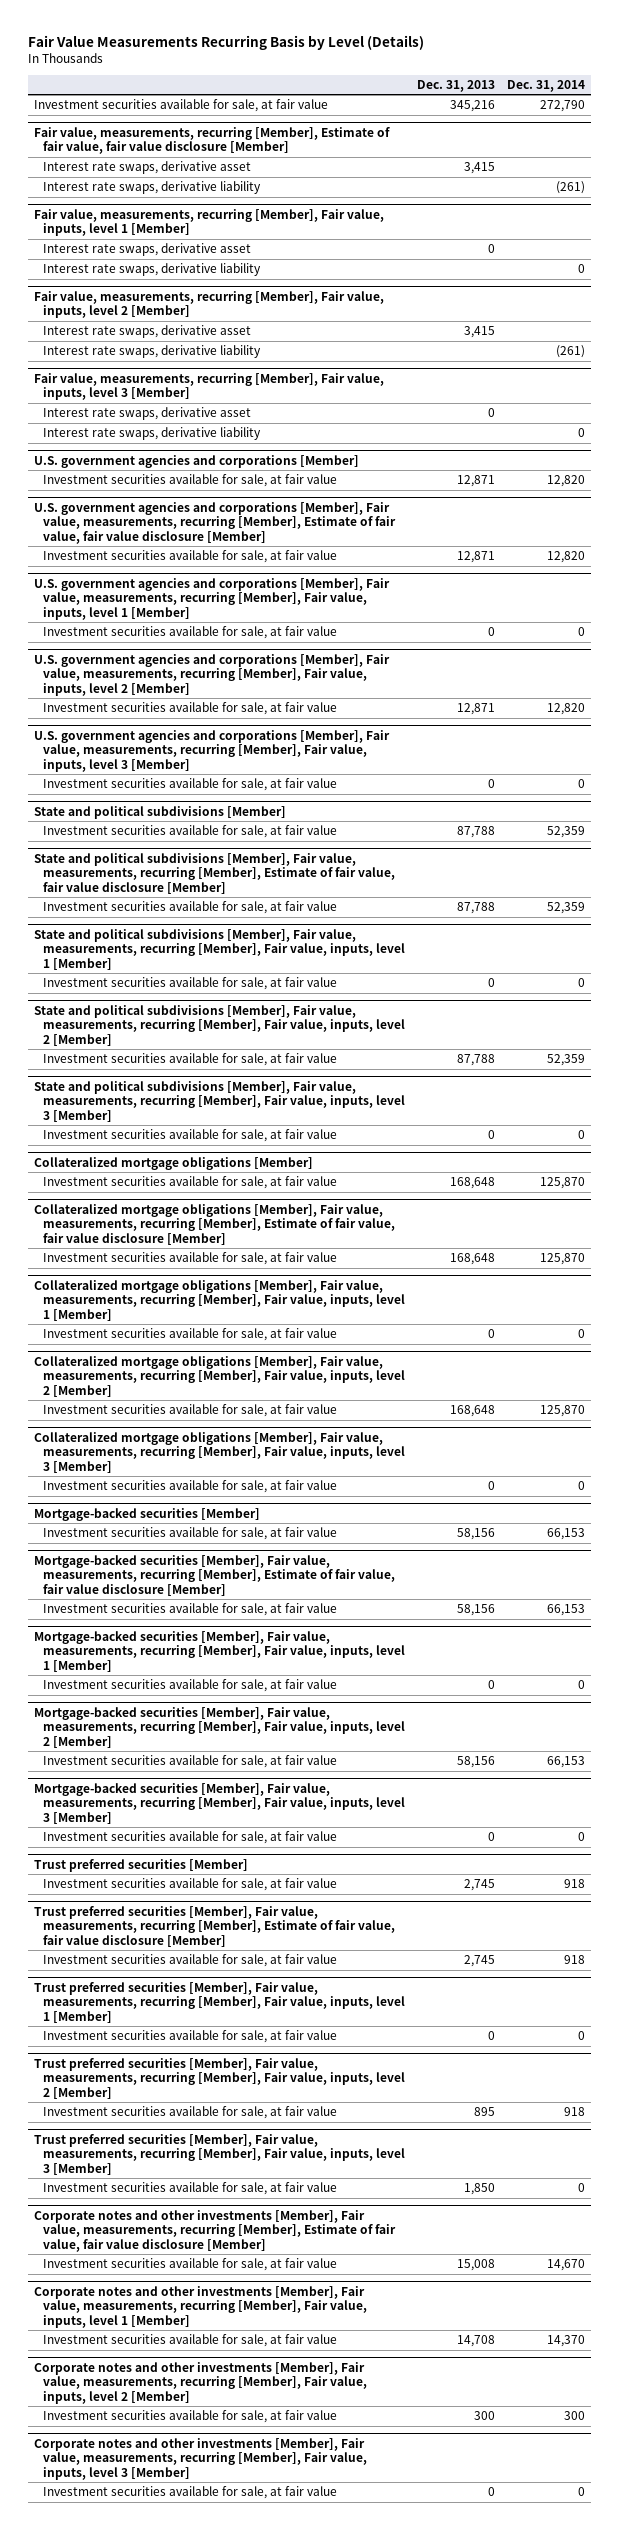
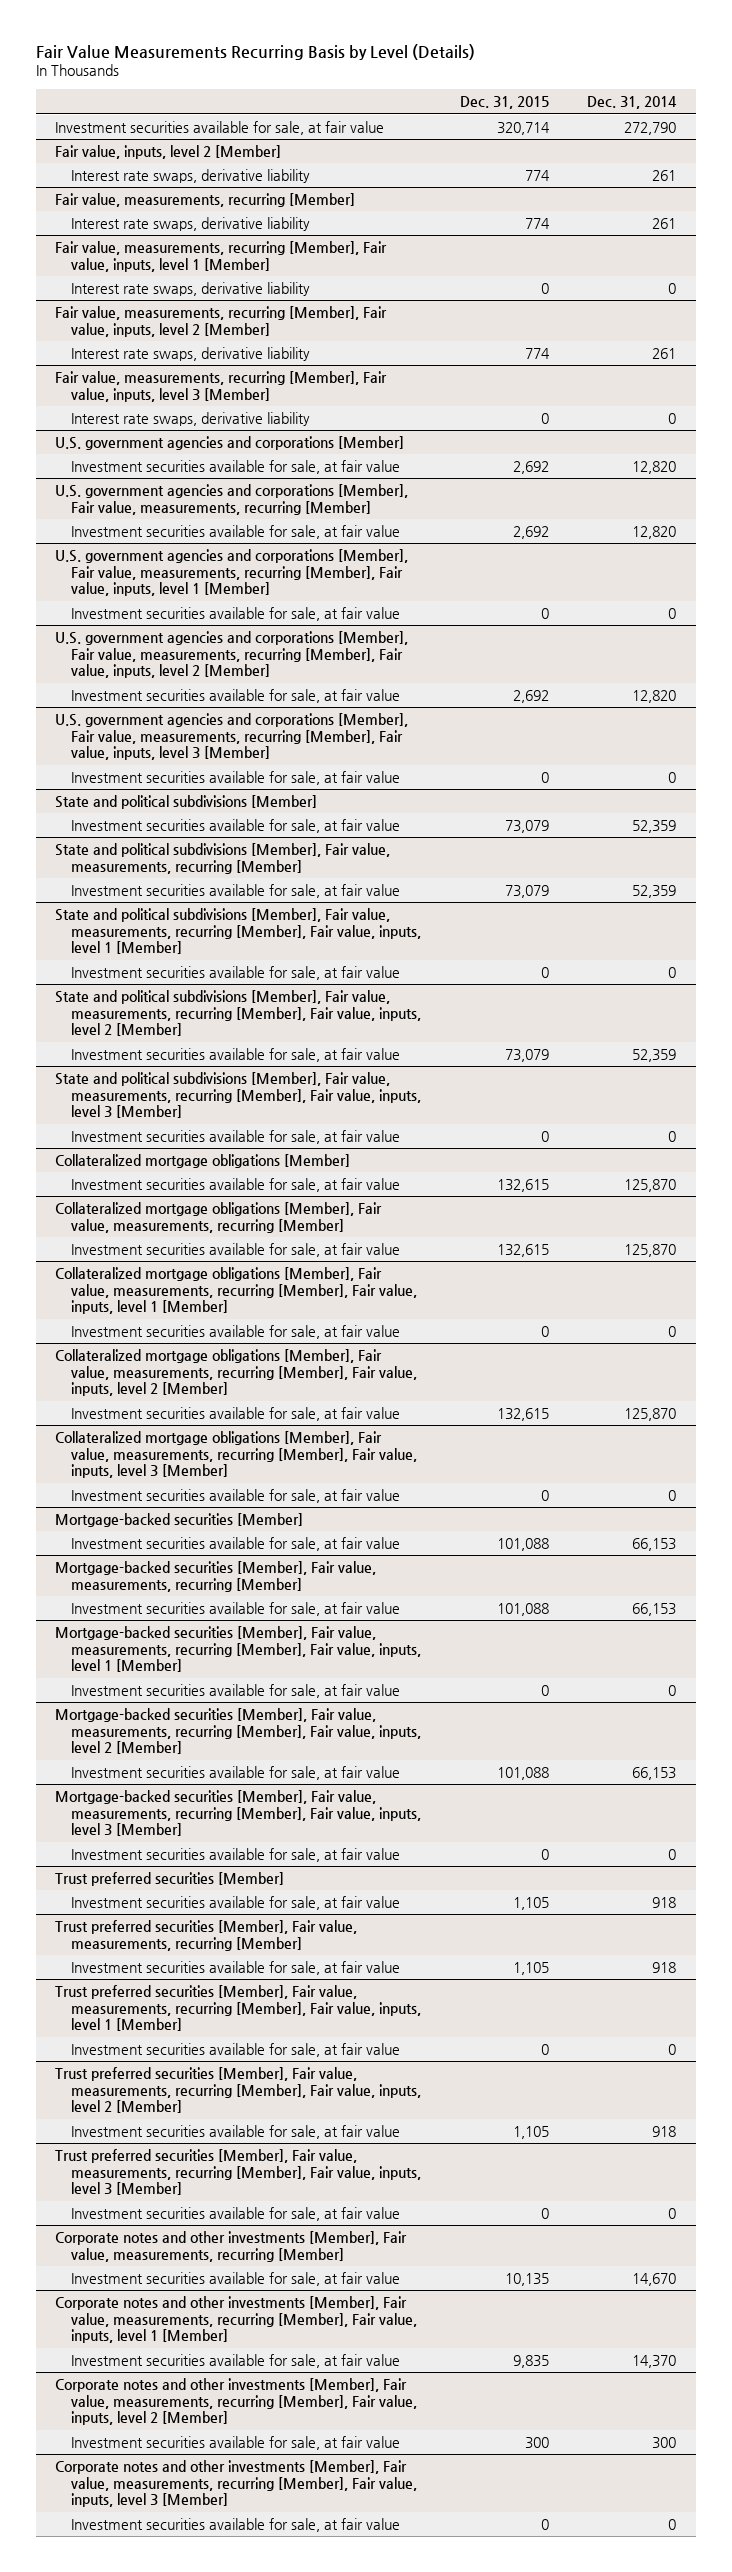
- | Dec. 31, 2013 | Dec. 31, 2014
+ | Dec. 31, 2015 | Dec. 31, 2014
- Fair value, measurements, recurring [Member], Estimate of fair value, fair value disclosure [Member]
- Interest rate swaps, derivative asset | 3,415 |
- Interest rate swaps, derivative liability | | (261)
+ Fair value, inputs, level 2 [Member]
+ Interest rate swaps, derivative liability | 774 | 261
+ Fair value, measurements, recurring [Member]
+ Interest rate swaps, derivative liability | 774 | 261
@ Fair value, measurements, recurring [Member], Fair value, inputs, level 1 [Member]
- Interest rate swaps, derivative asset | 0 |
@ Fair value, measurements, recurring [Member], Fair value, inputs, level 2 [Member]
- Interest rate swaps, derivative asset | 3,415 |
- Interest rate swaps, derivative liability | | (261)
+ Interest rate swaps, derivative liability | 774 | 261
@ Fair value, measurements, recurring [Member], Fair value, inputs, level 3 [Member]
- Interest rate swaps, derivative asset | 0 |
- U.S. government agencies and corporations [Member], Fair value, measurements, recurring [Member], Estimate of fair value, fair value disclosure [Member]
+ U.S. government agencies and corporations [Member], Fair value, measurements, recurring [Member]
- State and political subdivisions [Member], Fair value, measurements, recurring [Member], Estimate of fair value, fair value disclosure [Member]
+ State and political subdivisions [Member], Fair value, measurements, recurring [Member]
- Collateralized mortgage obligations [Member], Fair value, measurements, recurring [Member], Estimate of fair value, fair value disclosure [Member]
+ Collateralized mortgage obligations [Member], Fair value, measurements, recurring [Member]
- Mortgage-backed securities [Member], Fair value, measurements, recurring [Member], Estimate of fair value, fair value disclosure [Member]
+ Mortgage-backed securities [Member], Fair value, measurements, recurring [Member]
- Trust preferred securities [Member], Fair value, measurements, recurring [Member], Estimate of fair value, fair value disclosure [Member]
+ Trust preferred securities [Member], Fair value, measurements, recurring [Member]
- Corporate notes and other investments [Member], Fair value, measurements, recurring [Member], Estimate of fair value, fair value disclosure [Member]
+ Corporate notes and other investments [Member], Fair value, measurements, recurring [Member]

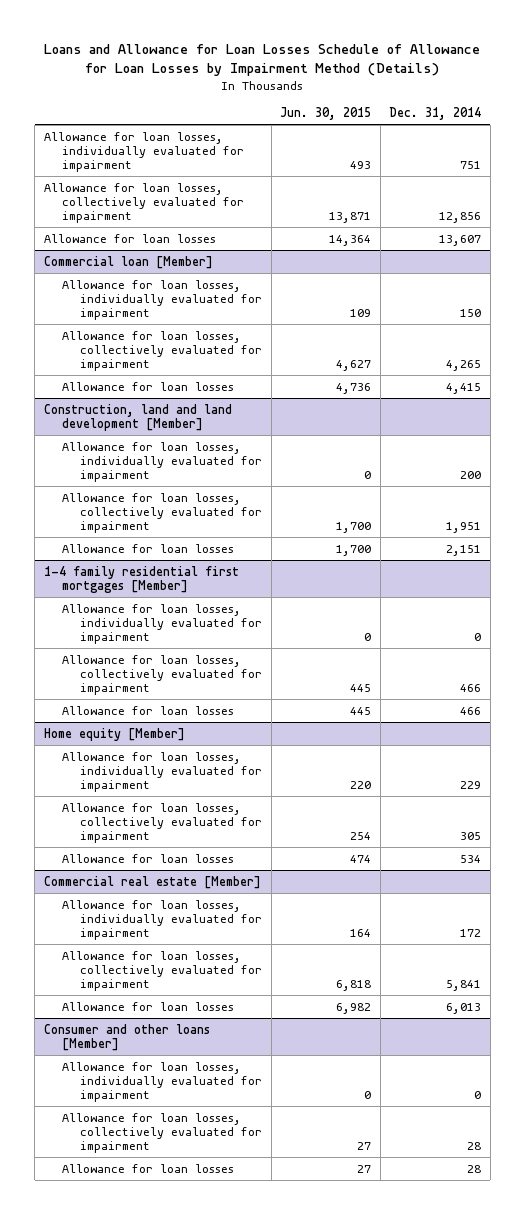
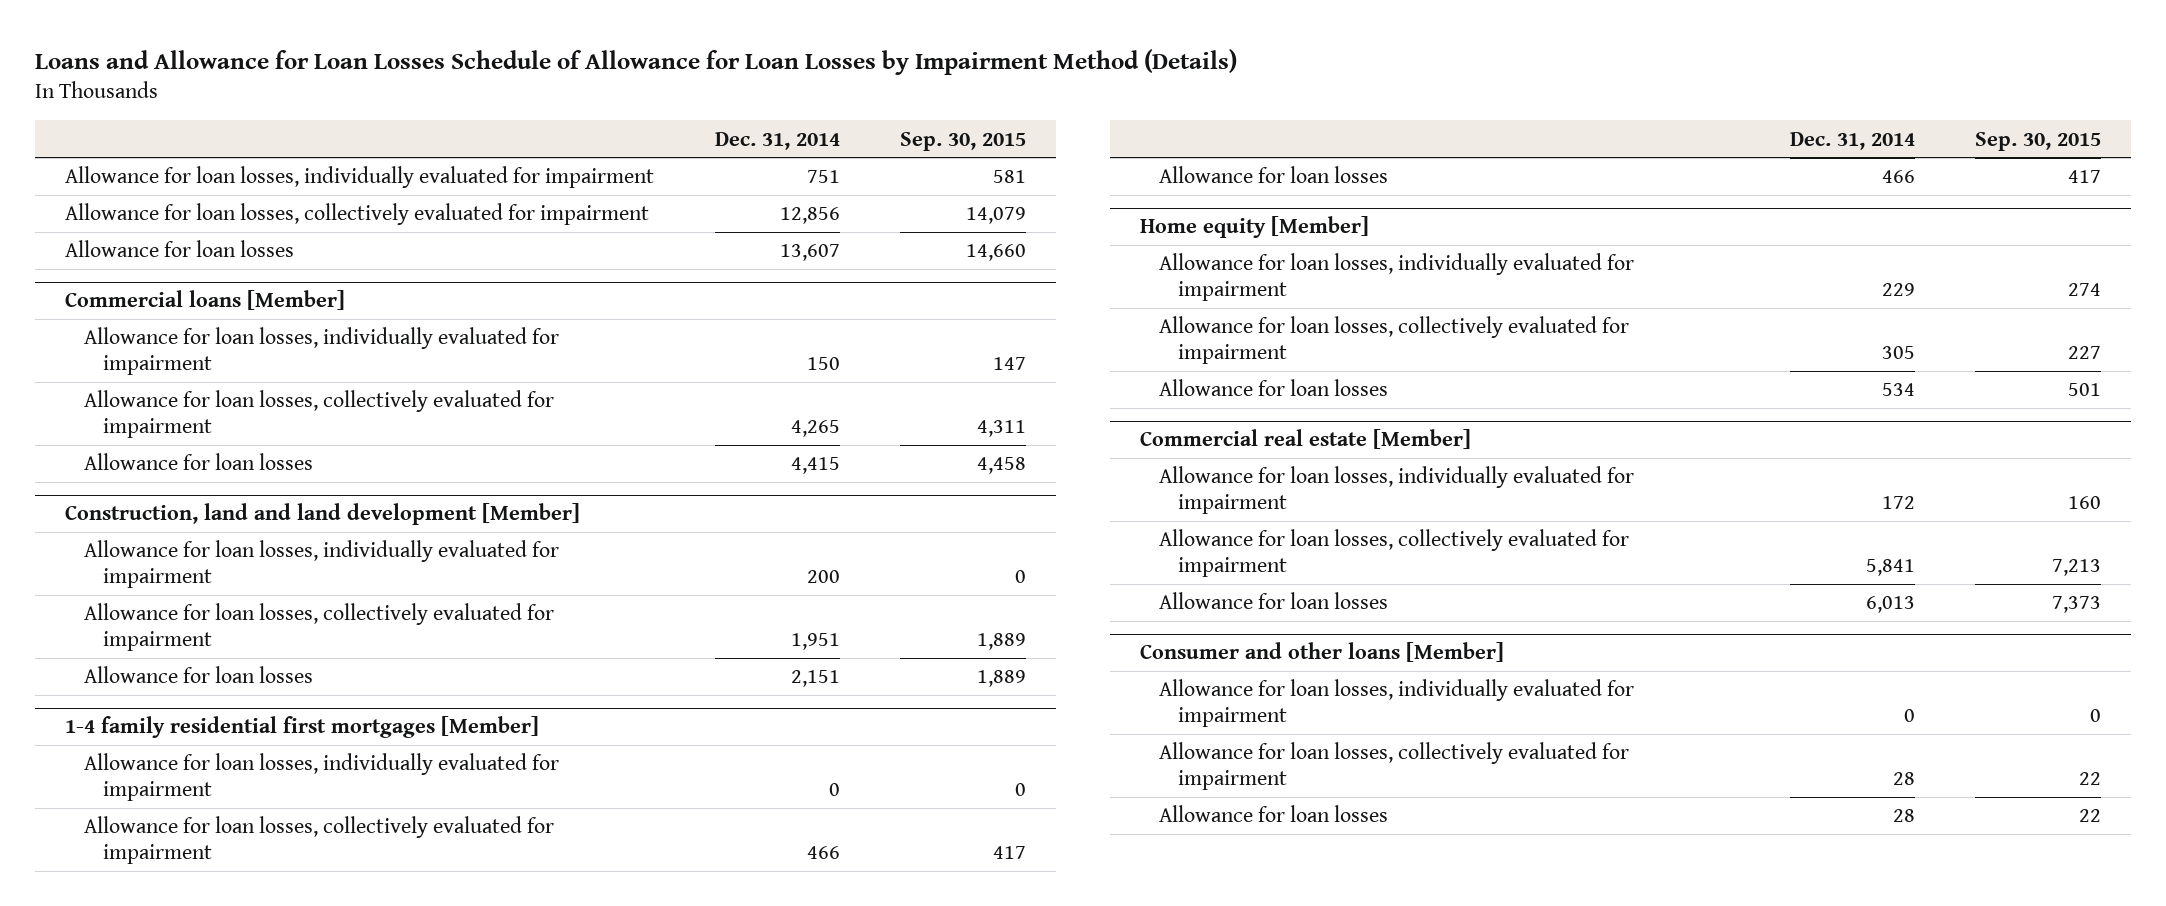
- | Jun. 30, 2015 | Dec. 31, 2014
+ | Dec. 31, 2014 | Sep. 30, 2015
- Commercial loan [Member]
+ Commercial loans [Member]

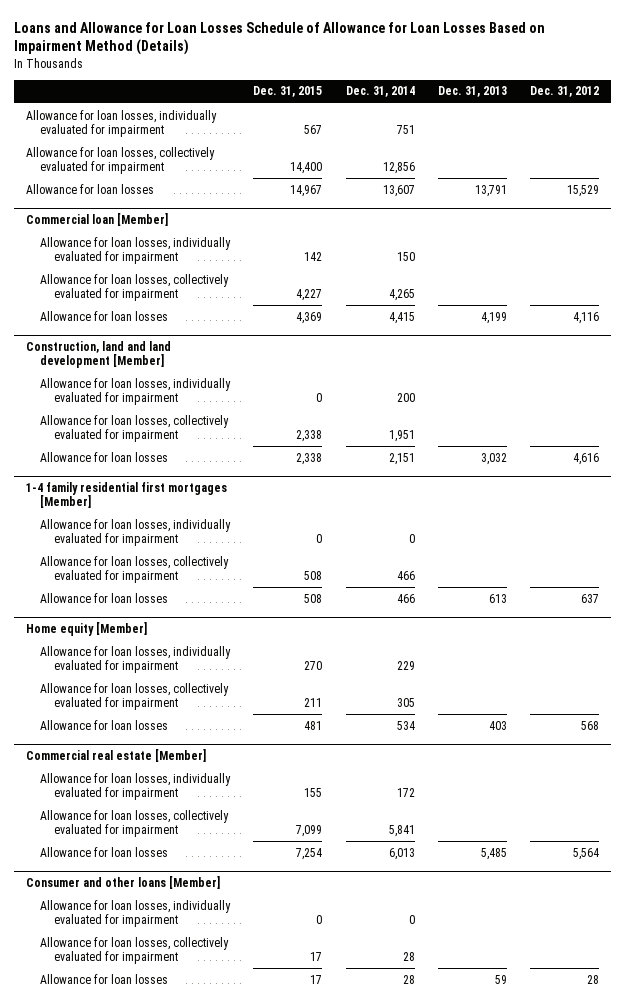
- Loans and Allowance for Loan Losses Schedule of Allowance for Loan Losses by Impairment Method (Details)
+ Loans and Allowance for Loan Losses Schedule of Allowance for Loan Losses Based on Impairment Method (Details)
- | Dec. 31, 2014 | Sep. 30, 2015
+ | Dec. 31, 2015 | Dec. 31, 2014 | Dec. 31, 2013 | Dec. 31, 2012
- Commercial loans [Member]
+ Commercial loan [Member]

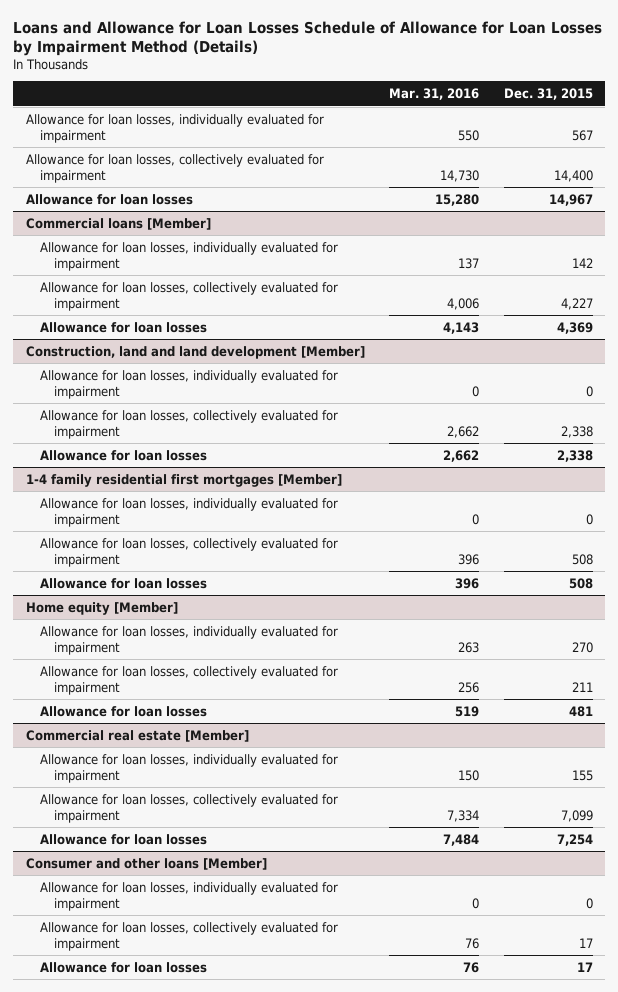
- Loans and Allowance for Loan Losses Schedule of Allowance for Loan Losses Based on Impairment Method (Details)
+ Loans and Allowance for Loan Losses Schedule of Allowance for Loan Losses by Impairment Method (Details)
- | Dec. 31, 2015 | Dec. 31, 2014 | Dec. 31, 2013 | Dec. 31, 2012
+ | Mar. 31, 2016 | Dec. 31, 2015
- Commercial loan [Member]
+ Commercial loans [Member]

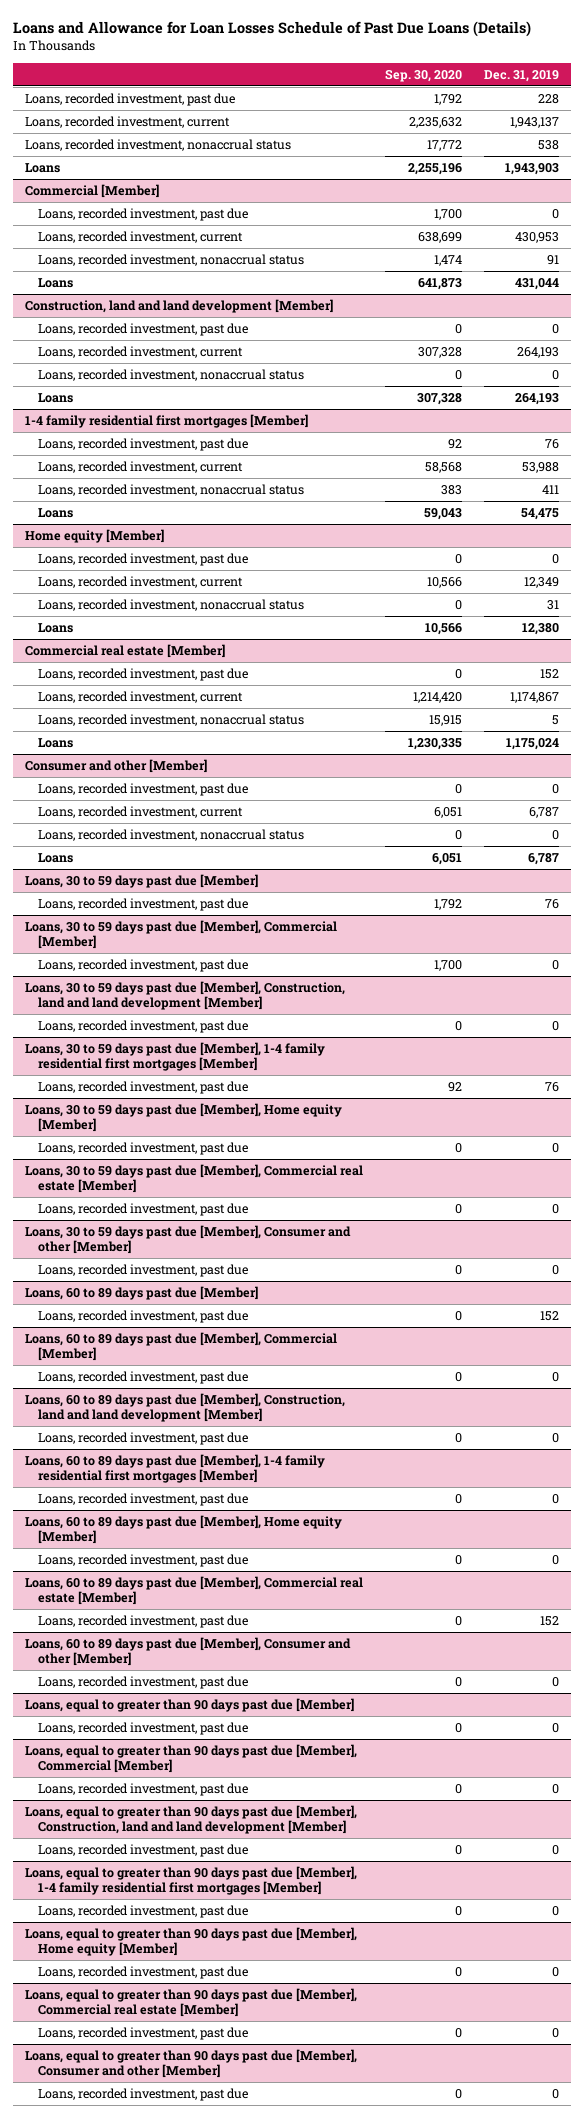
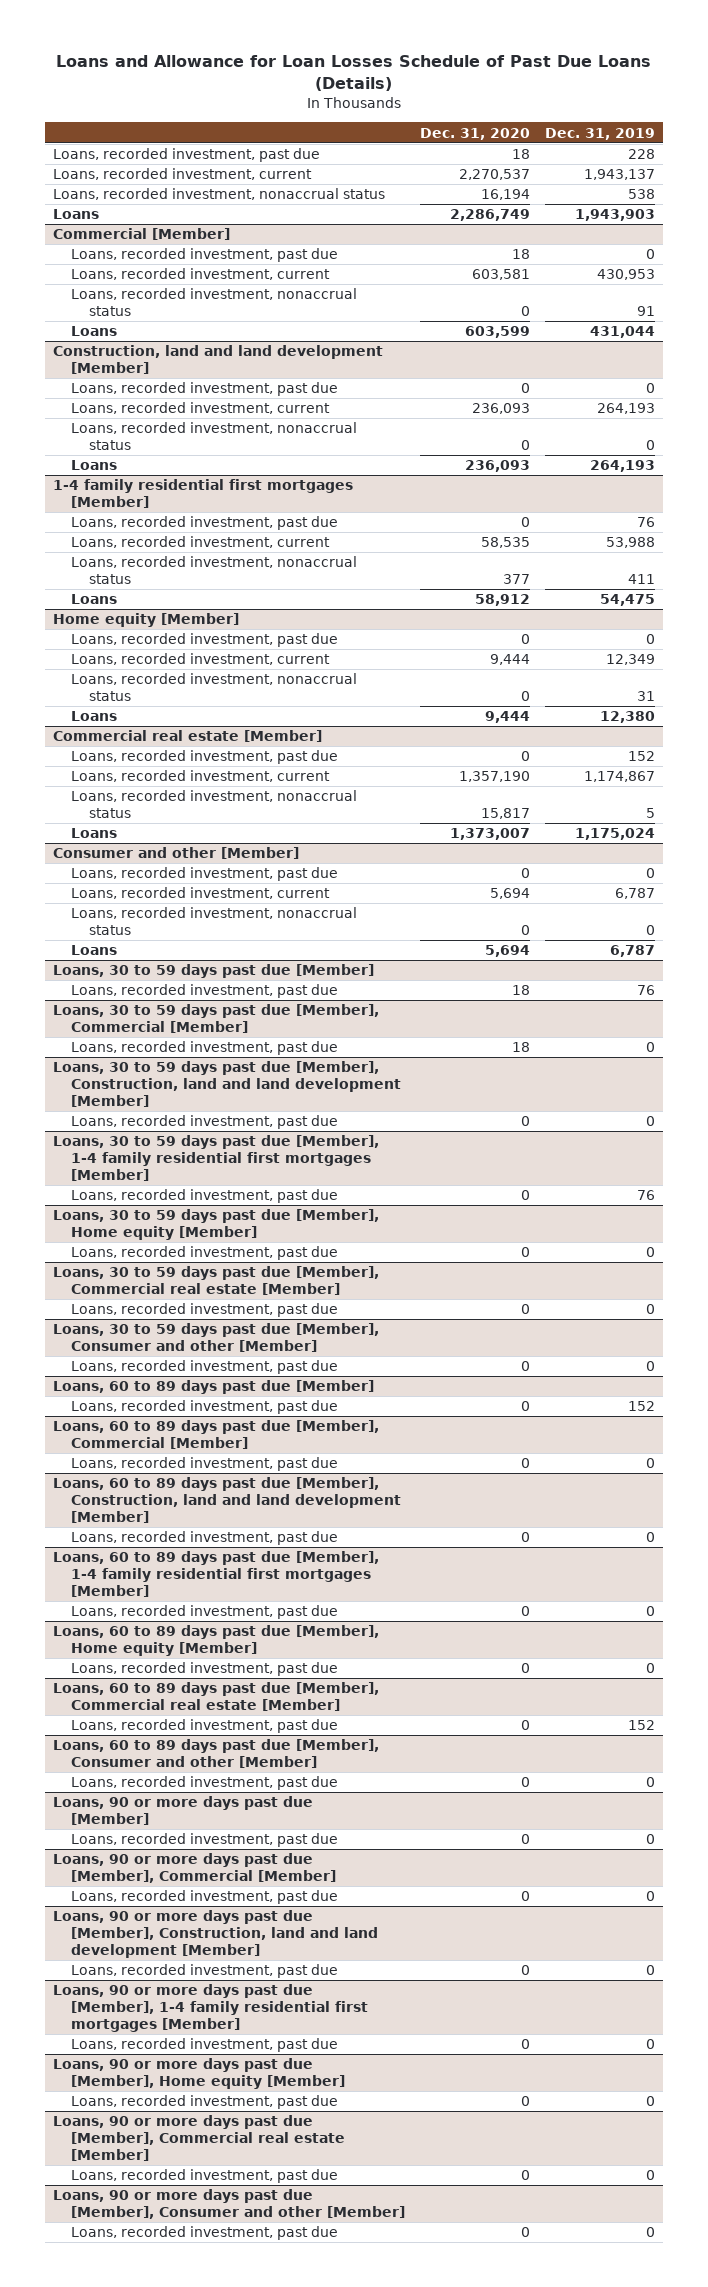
- | Sep. 30, 2020 | Dec. 31, 2019
+ | Dec. 31, 2020 | Dec. 31, 2019
- Loans, equal to greater than 90 days past due [Member]
+ Loans, 90 or more days past due [Member]
- Loans, equal to greater than 90 days past due [Member], Commercial [Member]
+ Loans, 90 or more days past due [Member], Commercial [Member]
- Loans, equal to greater than 90 days past due [Member], Construction, land and land development [Member]
+ Loans, 90 or more days past due [Member], Construction, land and land development [Member]
- Loans, equal to greater than 90 days past due [Member], 1-4 family residential first mortgages [Member]
+ Loans, 90 or more days past due [Member], 1-4 family residential first mortgages [Member]
- Loans, equal to greater than 90 days past due [Member], Home equity [Member]
+ Loans, 90 or more days past due [Member], Home equity [Member]
- Loans, equal to greater than 90 days past due [Member], Commercial real estate [Member]
+ Loans, 90 or more days past due [Member], Commercial real estate [Member]
- Loans, equal to greater than 90 days past due [Member], Consumer and other [Member]
+ Loans, 90 or more days past due [Member], Consumer and other [Member]

